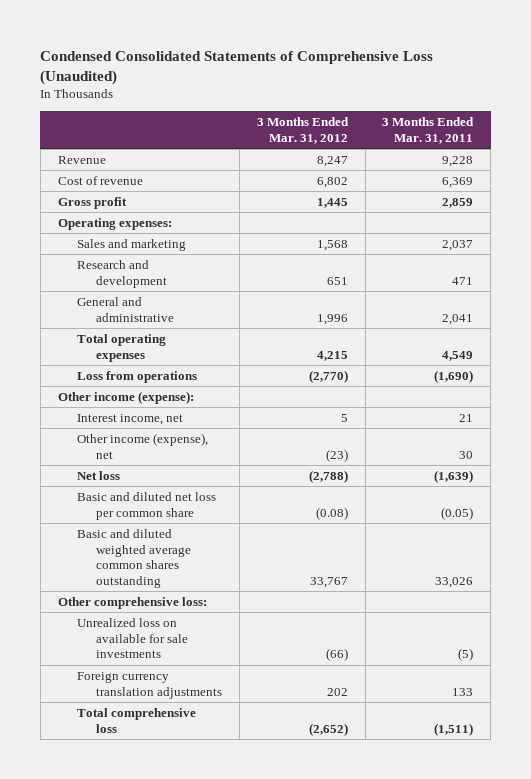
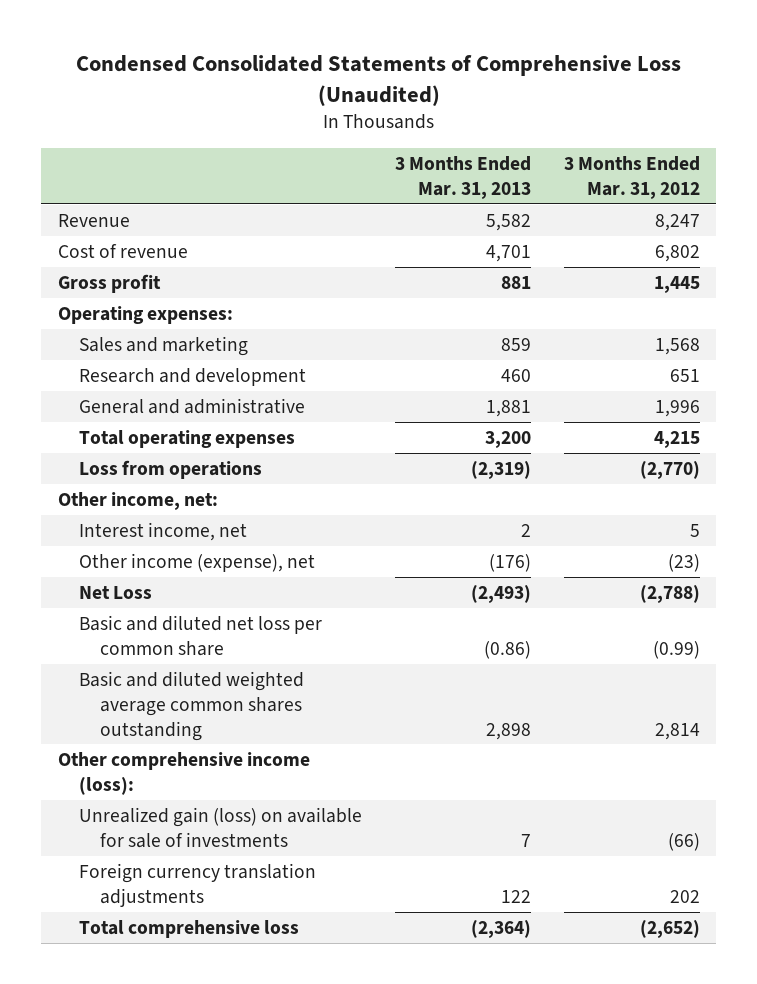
- | 3 Months Ended Mar. 31, 2012 | 3 Months Ended Mar. 31, 2011
+ | 3 Months Ended Mar. 31, 2013 | 3 Months Ended Mar. 31, 2012
- Other income (expense):
+ Other income, net:
- Net loss | (2,788) | (1,639)
- Basic and diluted net loss per common share | (0.08) | (0.05)
- Basic and diluted weighted average common shares outstanding | 33,767 | 33,026
- Other comprehensive loss:
- Unrealized loss on available for sale investments | (66) | (5)
+ Net Loss | (2,493) | (2,788)
+ Basic and diluted net loss per common share | (0.86) | (0.99)
+ Basic and diluted weighted average common shares outstanding | 2,898 | 2,814
+ Other comprehensive income (loss):
+ Unrealized gain (loss) on available for sale of investments | 7 | (66)

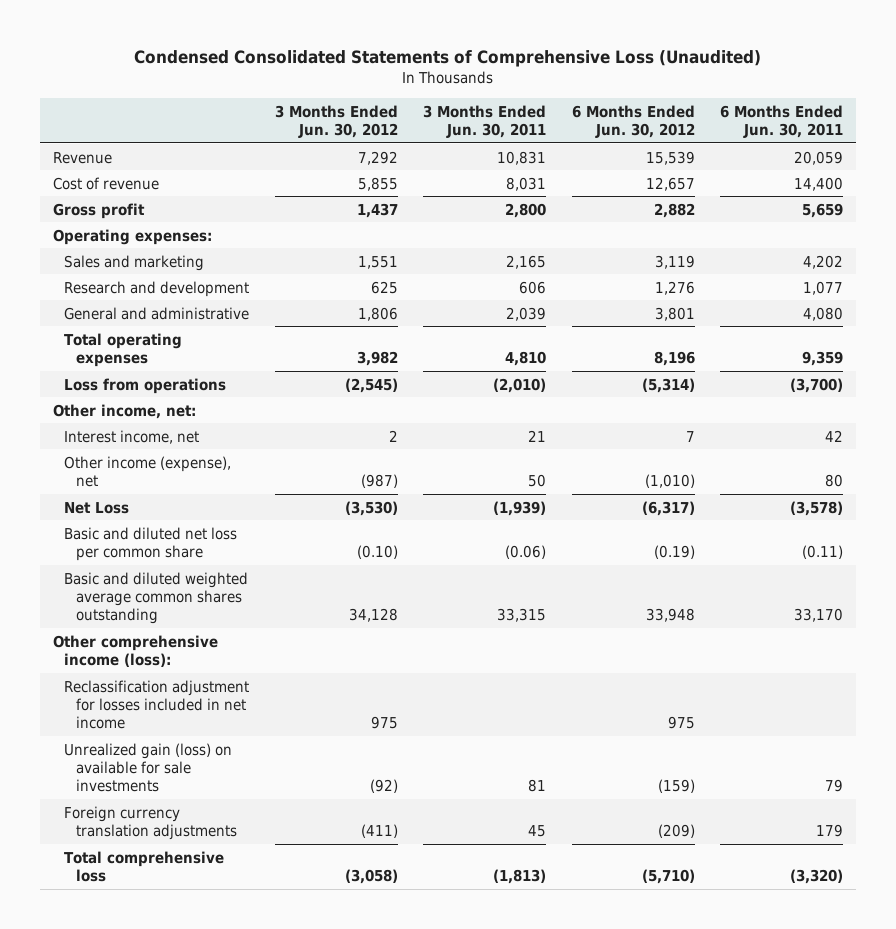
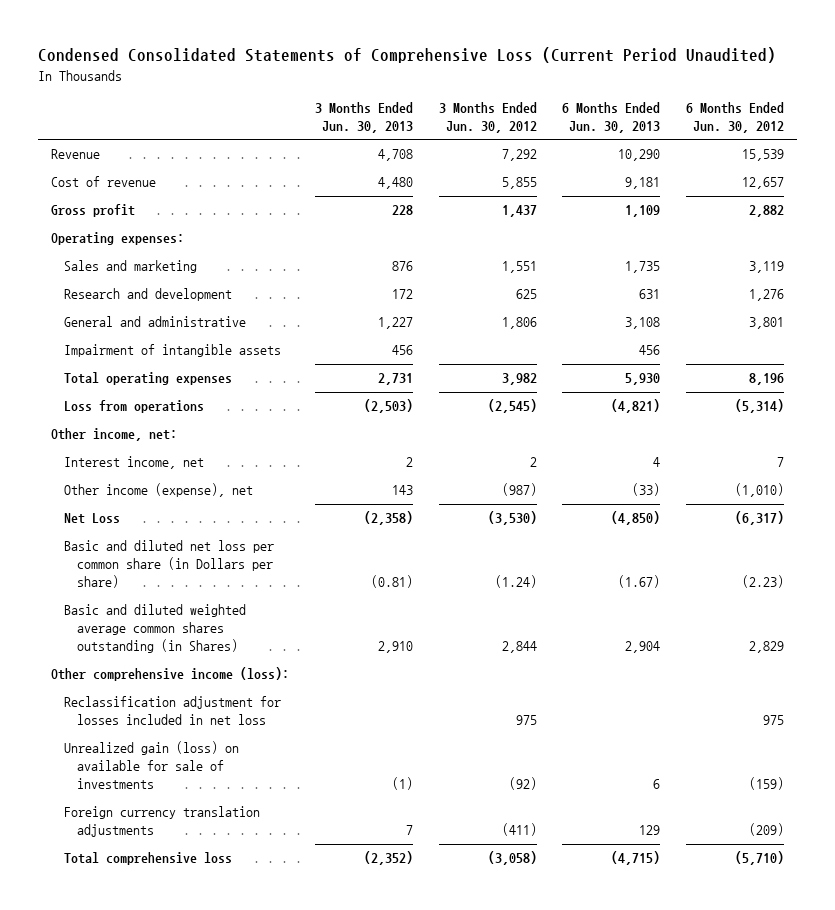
- Condensed Consolidated Statements of Comprehensive Loss (Unaudited)
+ Condensed Consolidated Statements of Comprehensive Loss (Current Period Unaudited)
- | 3 Months Ended Jun. 30, 2012 | 3 Months Ended Jun. 30, 2011 | 6 Months Ended Jun. 30, 2012 | 6 Months Ended Jun. 30, 2011
+ | 3 Months Ended Jun. 30, 2013 | 3 Months Ended Jun. 30, 2012 | 6 Months Ended Jun. 30, 2013 | 6 Months Ended Jun. 30, 2012
+ Impairment of intangible assets | 456 | | 456 |
- Basic and diluted net loss per common share | (0.10) | (0.06) | (0.19) | (0.11)
- Basic and diluted weighted average common shares outstanding | 34,128 | 33,315 | 33,948 | 33,170
+ Basic and diluted net loss per common share (in Dollars per share) | (0.81) | (1.24) | (1.67) | (2.23)
+ Basic and diluted weighted average common shares outstanding (in Shares) | 2,910 | 2,844 | 2,904 | 2,829
- Reclassification adjustment for losses included in net income | 975 | | 975 |
- Unrealized gain (loss) on available for sale investments | (92) | 81 | (159) | 79
+ Reclassification adjustment for losses included in net loss | | 975 | | 975
+ Unrealized gain (loss) on available for sale of investments | (1) | (92) | 6 | (159)

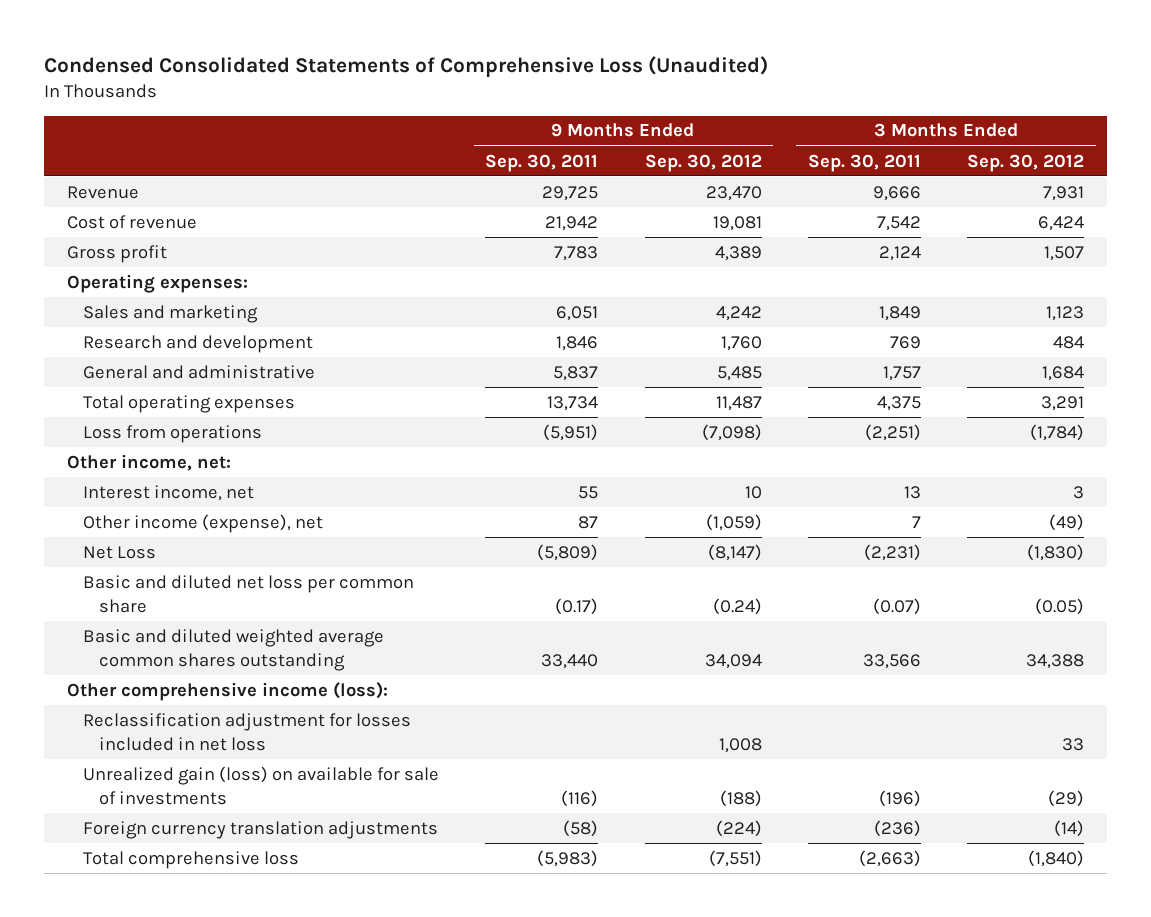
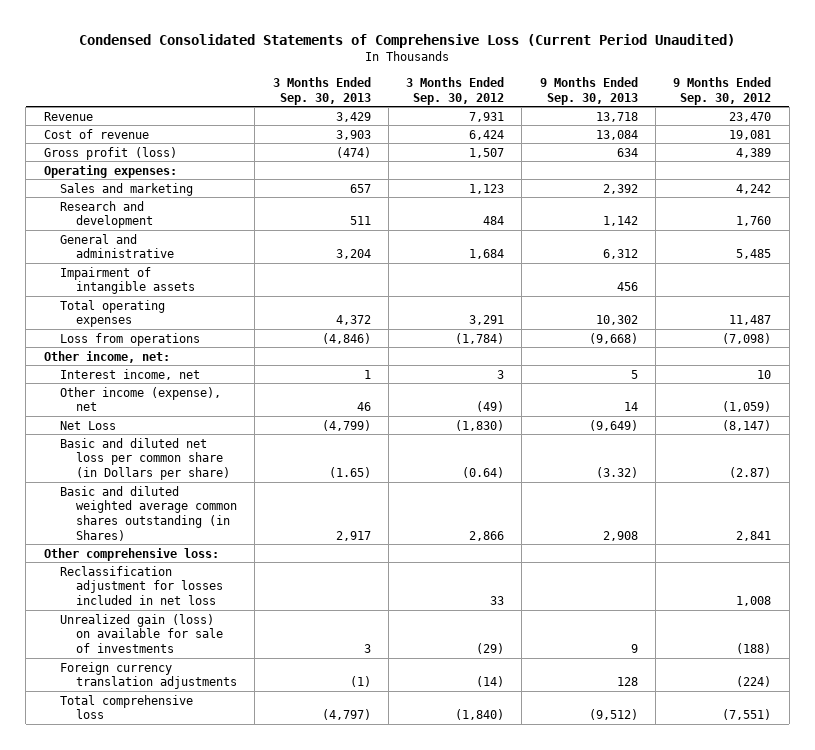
- Condensed Consolidated Statements of Comprehensive Loss (Unaudited)
+ Condensed Consolidated Statements of Comprehensive Loss (Current Period Unaudited)
- | 9 Months Ended Sep. 30, 2011 | 9 Months Ended Sep. 30, 2012 | 3 Months Ended Sep. 30, 2011 | 3 Months Ended Sep. 30, 2012
+ | 3 Months Ended Sep. 30, 2013 | 3 Months Ended Sep. 30, 2012 | 9 Months Ended Sep. 30, 2013 | 9 Months Ended Sep. 30, 2012
- Gross profit | 7,783 | 4,389 | 2,124 | 1,507
+ Gross profit (loss) | (474) | 1,507 | 634 | 4,389
+ Impairment of intangible assets | | | 456 |
- Basic and diluted net loss per common share | (0.17) | (0.24) | (0.07) | (0.05)
- Basic and diluted weighted average common shares outstanding | 33,440 | 34,094 | 33,566 | 34,388
- Other comprehensive income (loss):
+ Basic and diluted net loss per common share (in Dollars per share) | (1.65) | (0.64) | (3.32) | (2.87)
+ Basic and diluted weighted average common shares outstanding (in Shares) | 2,917 | 2,866 | 2,908 | 2,841
+ Other comprehensive loss:

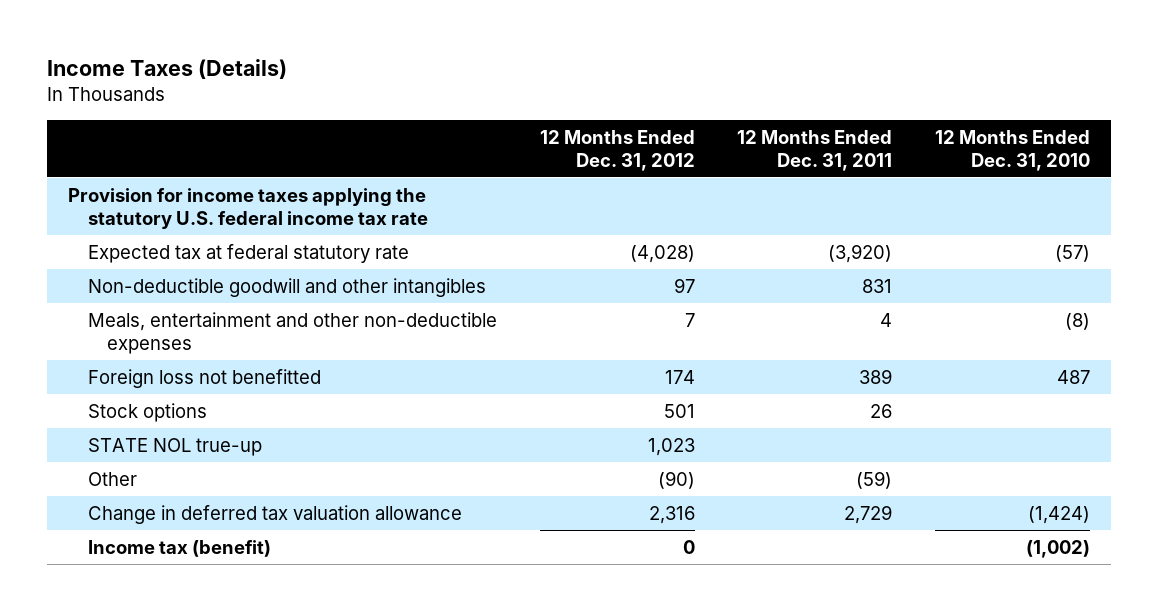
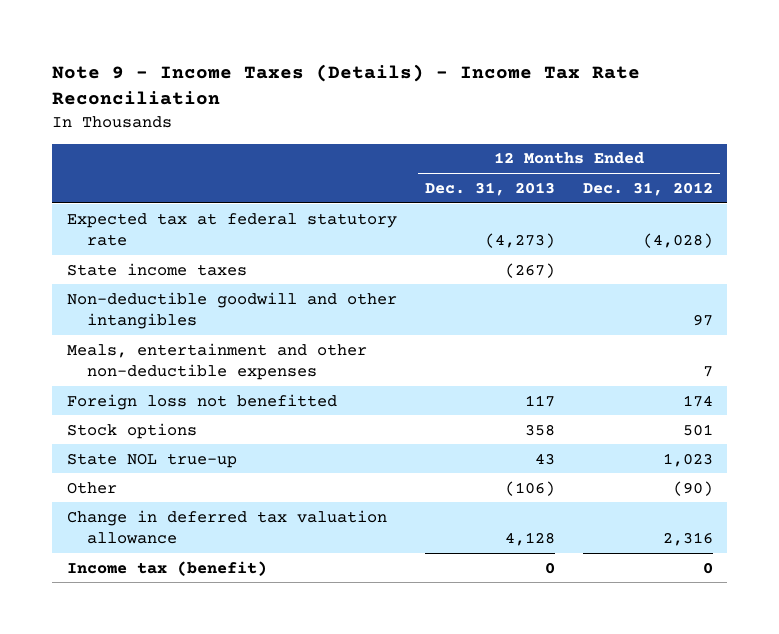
- Income Taxes (Details)
+ Note 9 - Income Taxes (Details) - Income Tax Rate Reconciliation
- | 12 Months Ended Dec. 31, 2012 | 12 Months Ended Dec. 31, 2011 | 12 Months Ended Dec. 31, 2010
+ | 12 Months Ended Dec. 31, 2013 | 12 Months Ended Dec. 31, 2012
- Provision for income taxes applying the statutory U.S. federal income tax rate
+ State income taxes | (267) |
- STATE NOL true-up | 1,023 | |
+ State NOL true-up | 43 | 1,023

